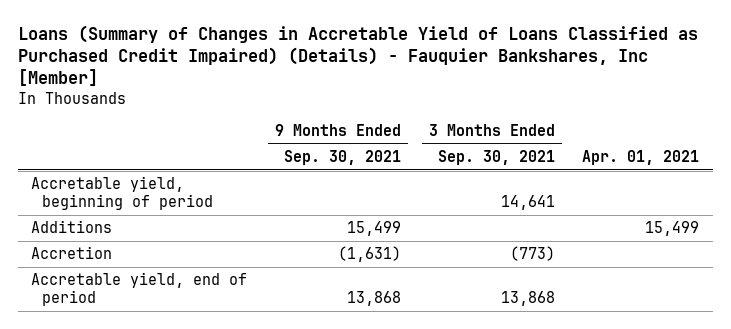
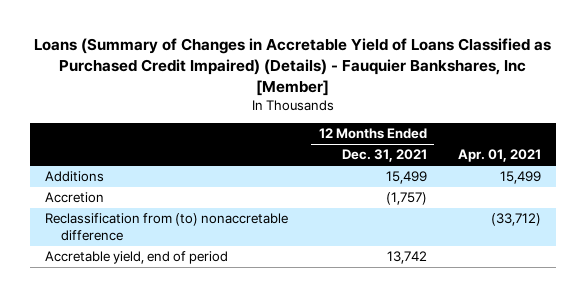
- | 9 Months Ended Sep. 30, 2021 | 3 Months Ended Sep. 30, 2021 | Apr. 01, 2021
+ | 12 Months Ended Dec. 31, 2021 | Apr. 01, 2021
- Accretable yield, beginning of period | | 14,641 |
+ Reclassification from (to) nonaccretable difference | | (33,712)

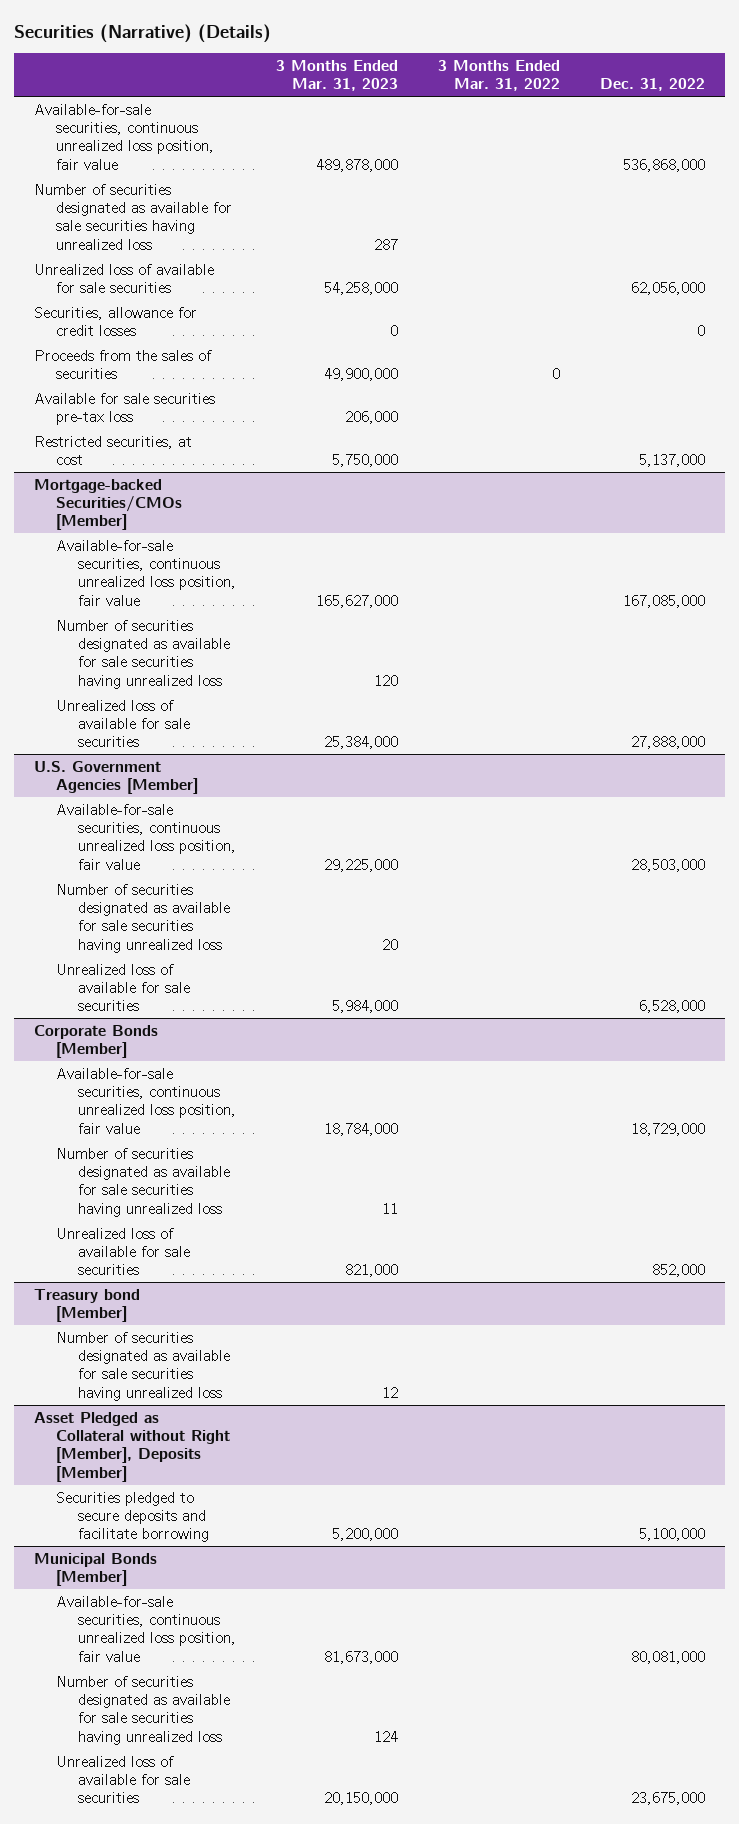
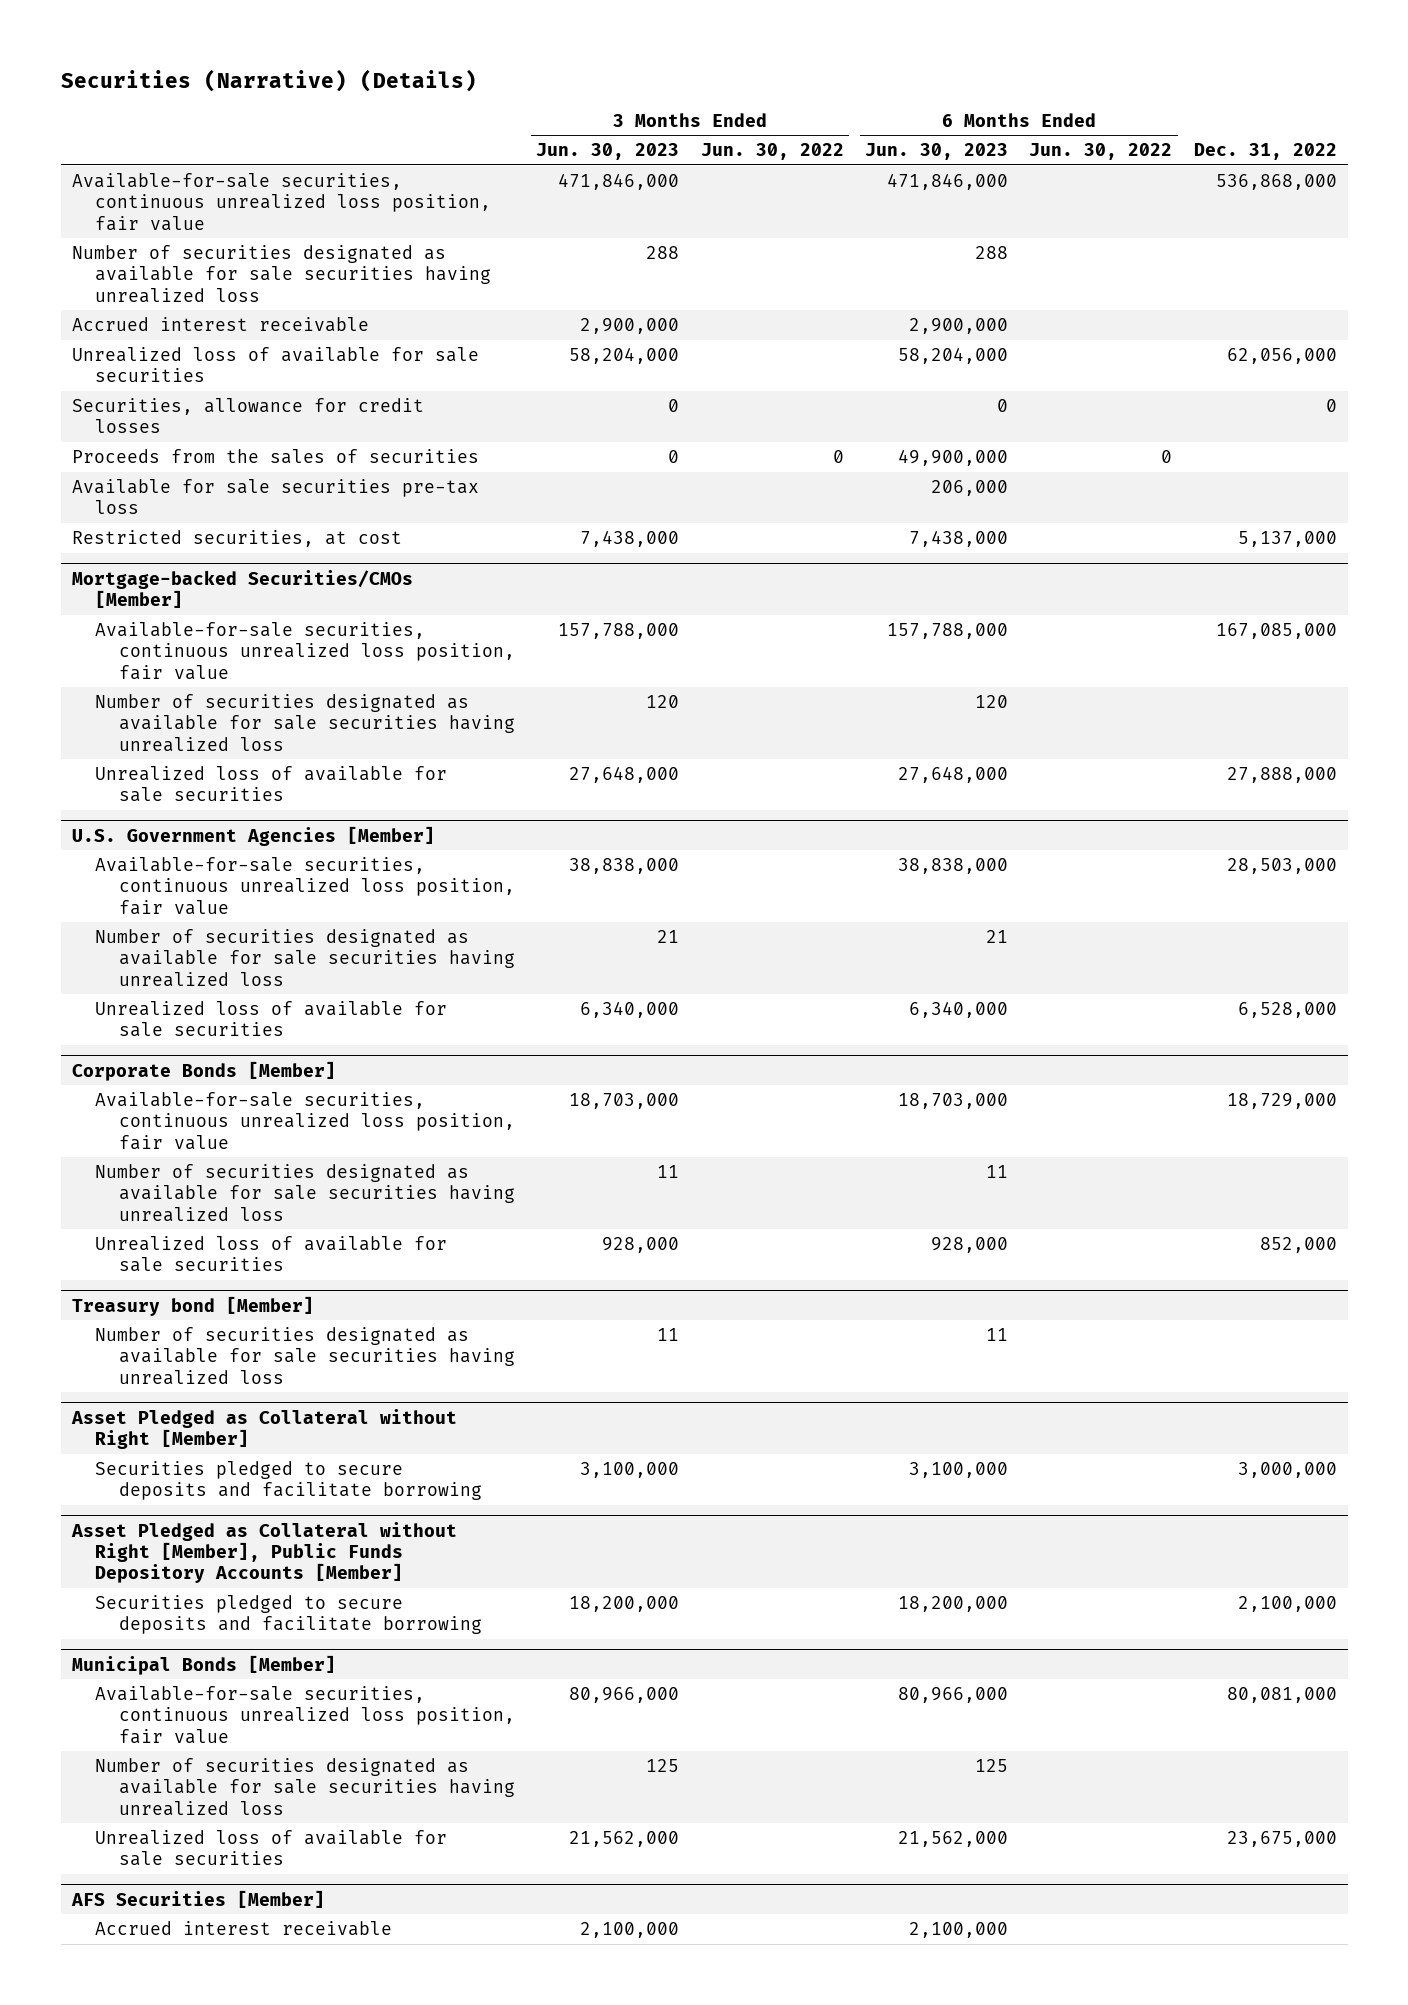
- | 3 Months Ended Mar. 31, 2023 | 3 Months Ended Mar. 31, 2022 | Dec. 31, 2022
+ | 3 Months Ended Jun. 30, 2023 | 3 Months Ended Jun. 30, 2022 | 6 Months Ended Jun. 30, 2023 | 6 Months Ended Jun. 30, 2022 | Dec. 31, 2022
+ Accrued interest receivable | 2,900,000 | | 2,900,000 | |
- Asset Pledged as Collateral without Right [Member], Deposits [Member]
- Securities pledged to secure deposits and facilitate borrowing | 5,200,000 | | 5,100,000
+ Asset Pledged as Collateral without Right [Member]
+ Securities pledged to secure deposits and facilitate borrowing | 3,100,000 | | 3,100,000 | | 3,000,000
+ Asset Pledged as Collateral without Right [Member], Public Funds Depository Accounts [Member]
+ Securities pledged to secure deposits and facilitate borrowing | 18,200,000 | | 18,200,000 | | 2,100,000
+ AFS Securities [Member]
+ Accrued interest receivable | 2,100,000 | | 2,100,000 | |

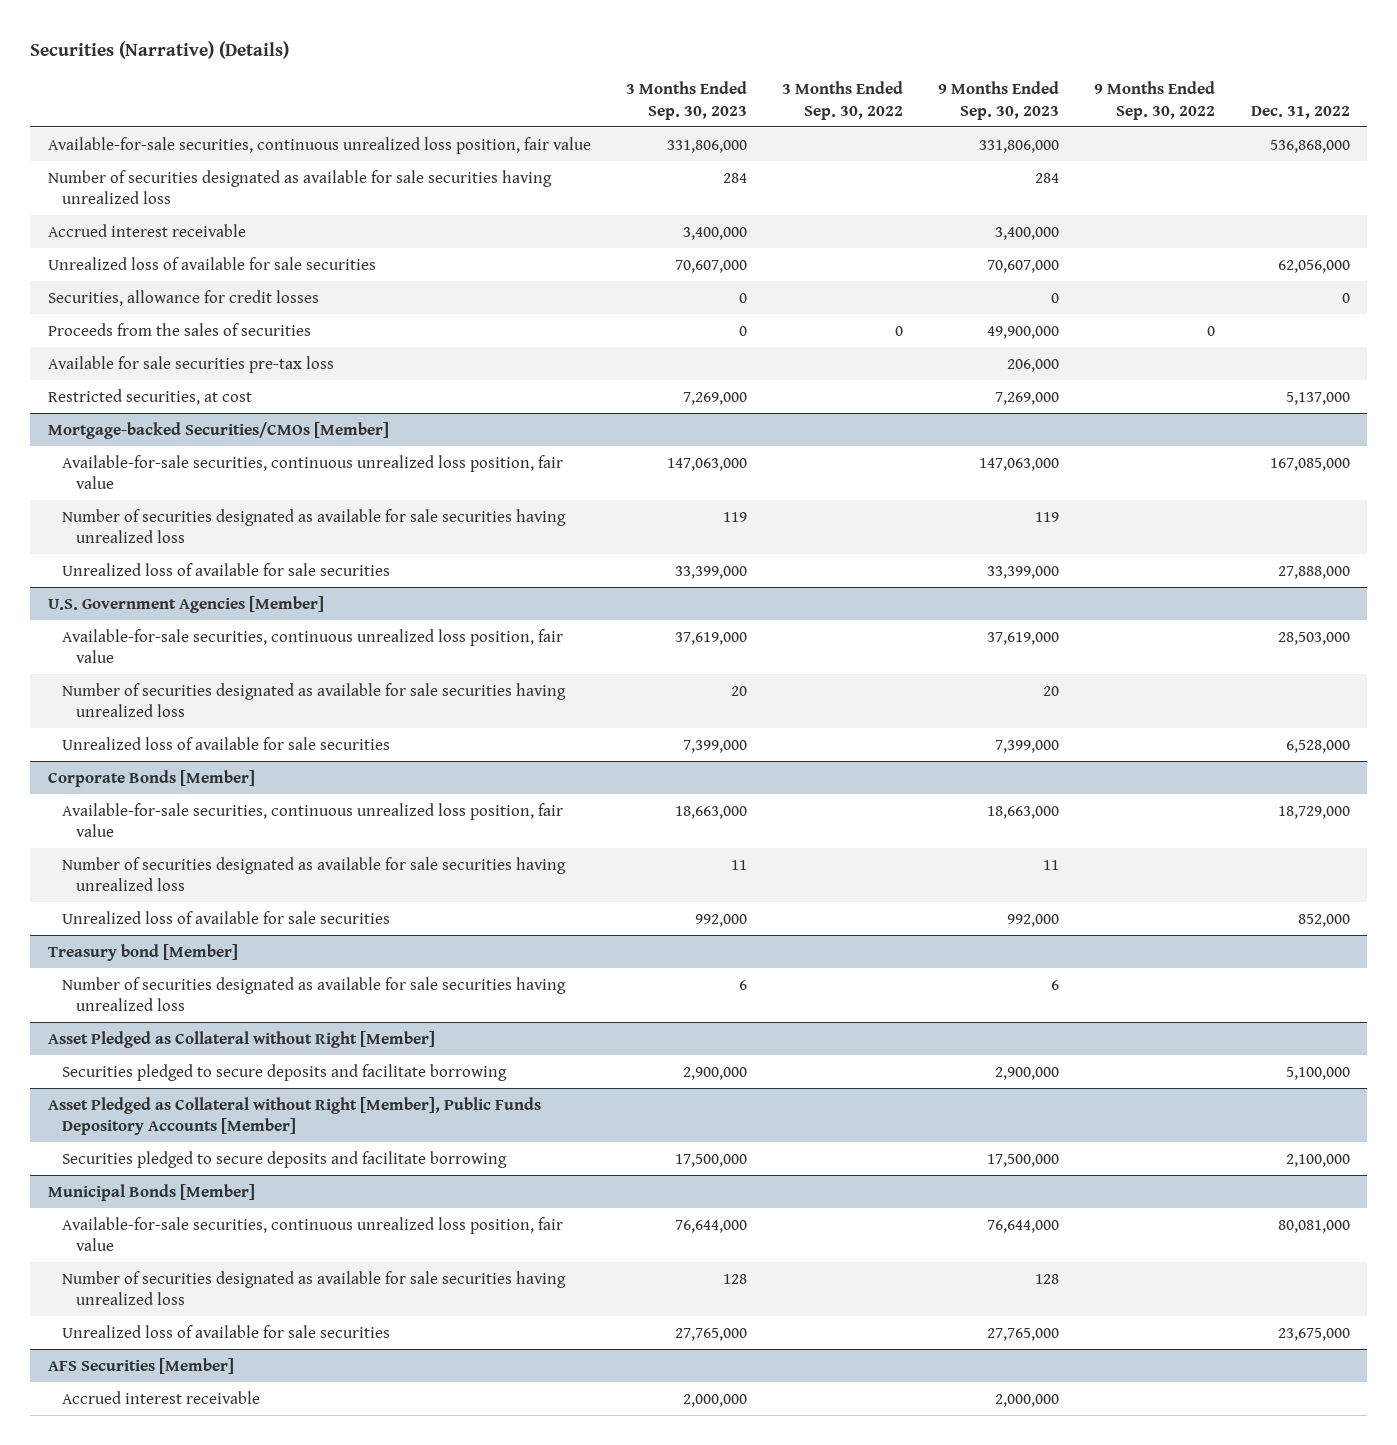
- | 3 Months Ended Jun. 30, 2023 | 3 Months Ended Jun. 30, 2022 | 6 Months Ended Jun. 30, 2023 | 6 Months Ended Jun. 30, 2022 | Dec. 31, 2022
+ | 3 Months Ended Sep. 30, 2023 | 3 Months Ended Sep. 30, 2022 | 9 Months Ended Sep. 30, 2023 | 9 Months Ended Sep. 30, 2022 | Dec. 31, 2022
@ Asset Pledged as Collateral without Right [Member]
- Securities pledged to secure deposits and facilitate borrowing | 3,100,000 | | 3,100,000 | | 3,000,000
+ Securities pledged to secure deposits and facilitate borrowing | 2,900,000 | | 2,900,000 | | 5,100,000

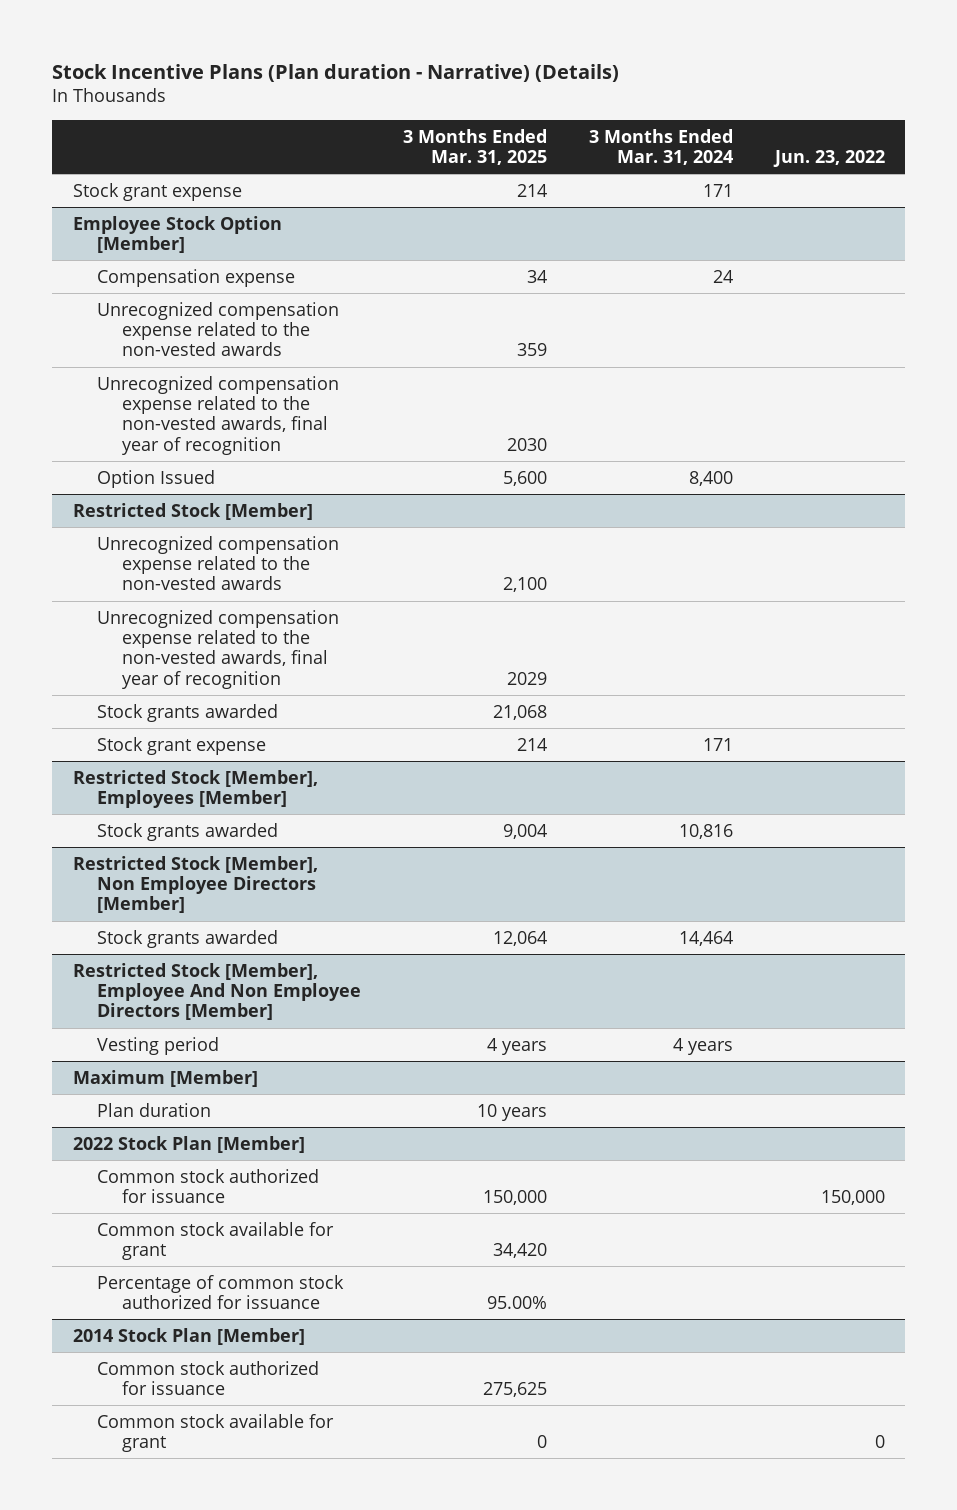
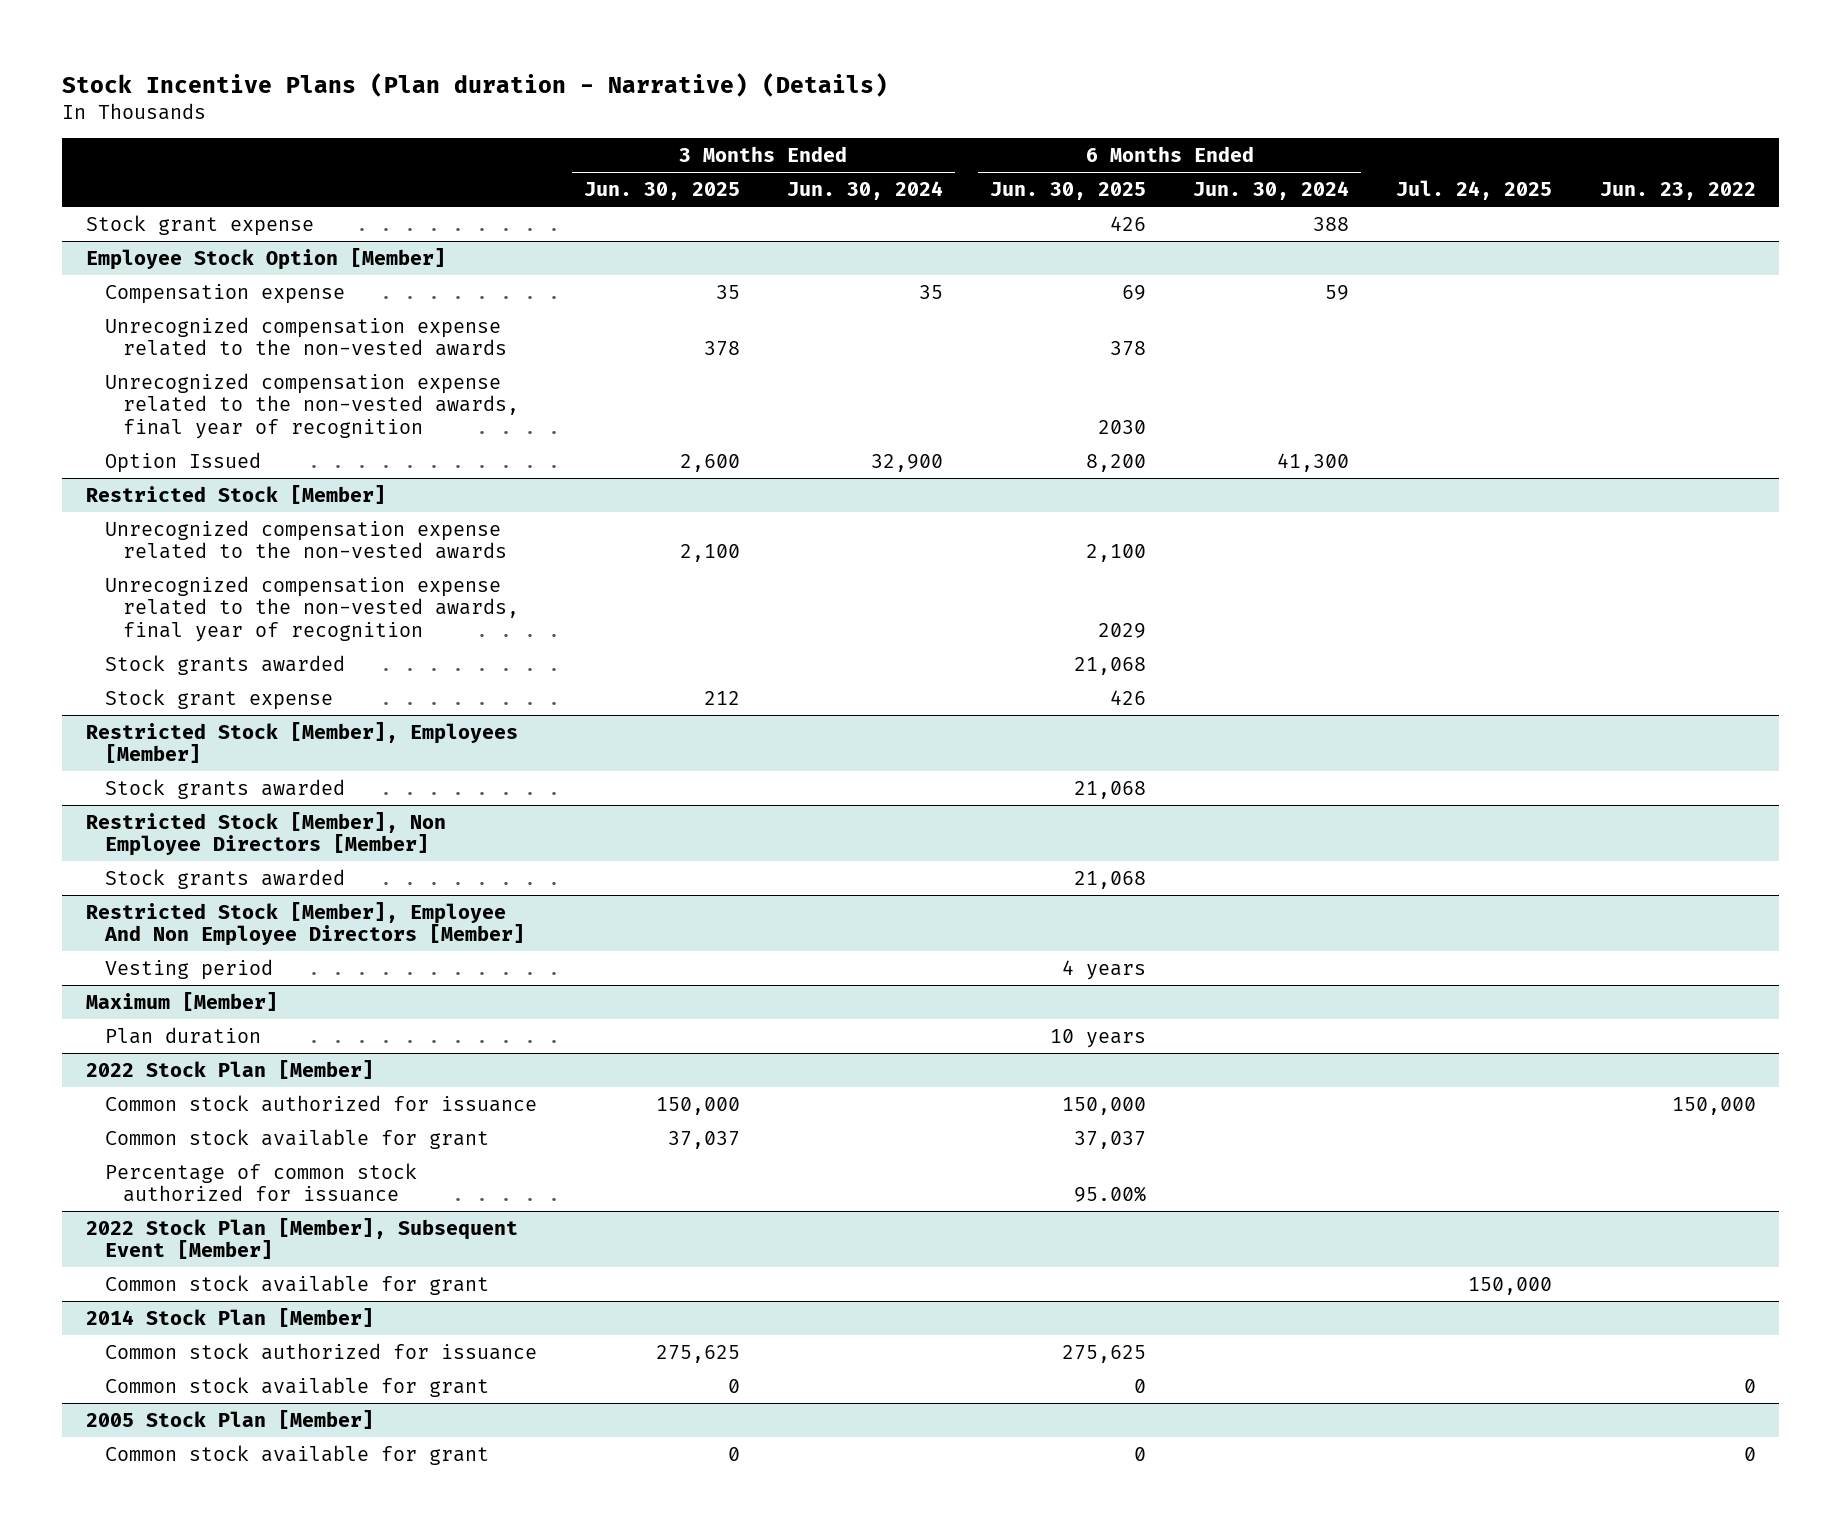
- | 3 Months Ended Mar. 31, 2025 | 3 Months Ended Mar. 31, 2024 | Jun. 23, 2022
+ | 3 Months Ended Jun. 30, 2025 | 3 Months Ended Jun. 30, 2024 | 6 Months Ended Jun. 30, 2025 | 6 Months Ended Jun. 30, 2024 | Jul. 24, 2025 | Jun. 23, 2022
+ 2022 Stock Plan [Member], Subsequent Event [Member]
+ Common stock available for grant | | | | | 150,000 |
+ 2005 Stock Plan [Member]
+ Common stock available for grant | 0 | | 0 | | | 0

